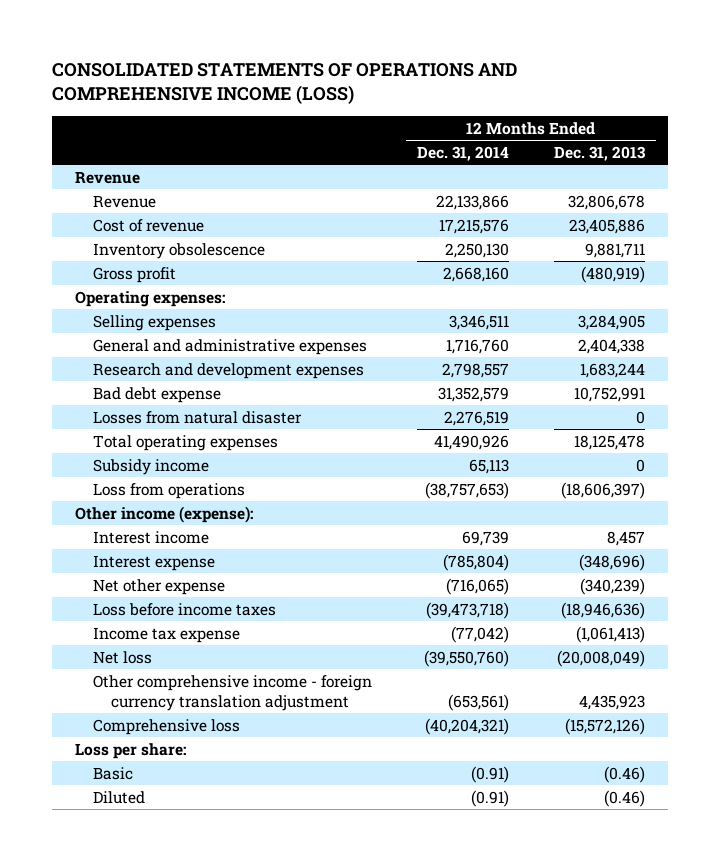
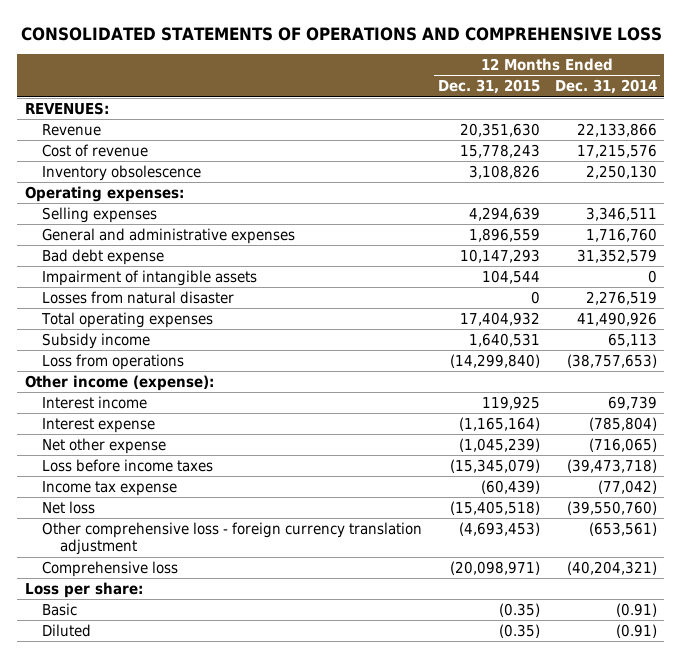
- CONSOLIDATED STATEMENTS OF OPERATIONS AND COMPREHENSIVE INCOME (LOSS)
+ CONSOLIDATED STATEMENTS OF OPERATIONS AND COMPREHENSIVE LOSS
- | 12 Months Ended Dec. 31, 2014 | 12 Months Ended Dec. 31, 2013
+ | 12 Months Ended Dec. 31, 2015 | 12 Months Ended Dec. 31, 2014
- Revenue
+ REVENUES:
- Gross profit | 2,668,160 | (480,919)
- Research and development expenses | 2,798,557 | 1,683,244
+ Impairment of intangible assets | 104,544 | 0
- Other comprehensive income - foreign currency translation adjustment | (653,561) | 4,435,923
+ Other comprehensive loss - foreign currency translation adjustment | (4,693,453) | (653,561)

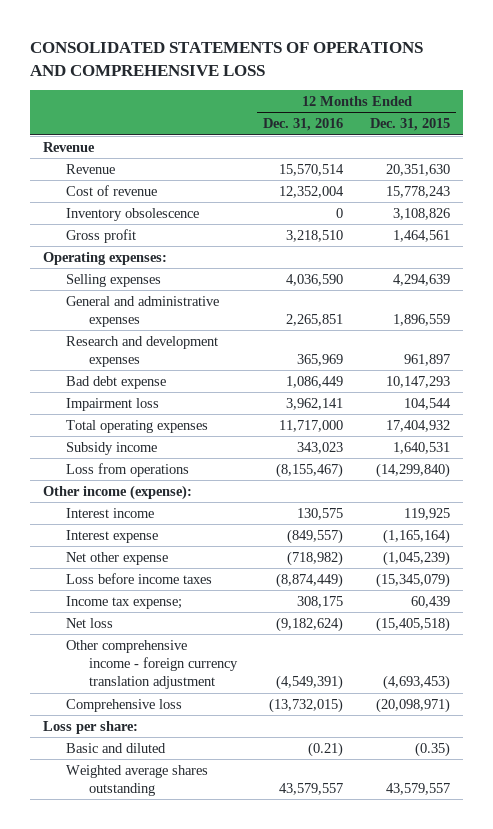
- | 12 Months Ended Dec. 31, 2015 | 12 Months Ended Dec. 31, 2014
+ | 12 Months Ended Dec. 31, 2016 | 12 Months Ended Dec. 31, 2015
- REVENUES:
+ Revenue
+ Gross profit | 3,218,510 | 1,464,561
+ Research and development expenses | 365,969 | 961,897
- Impairment of intangible assets | 104,544 | 0
- Losses from natural disaster | 0 | 2,276,519
+ Impairment loss | 3,962,141 | 104,544
- Income tax expense | (60,439) | (77,042)
+ Income tax expense; | 308,175 | 60,439
- Other comprehensive loss - foreign currency translation adjustment | (4,693,453) | (653,561)
+ Other comprehensive income - foreign currency translation adjustment | (4,549,391) | (4,693,453)
- Basic | (0.35) | (0.91)
- Diluted | (0.35) | (0.91)
+ Basic and diluted | (0.21) | (0.35)
+ Weighted average shares outstanding | 43,579,557 | 43,579,557

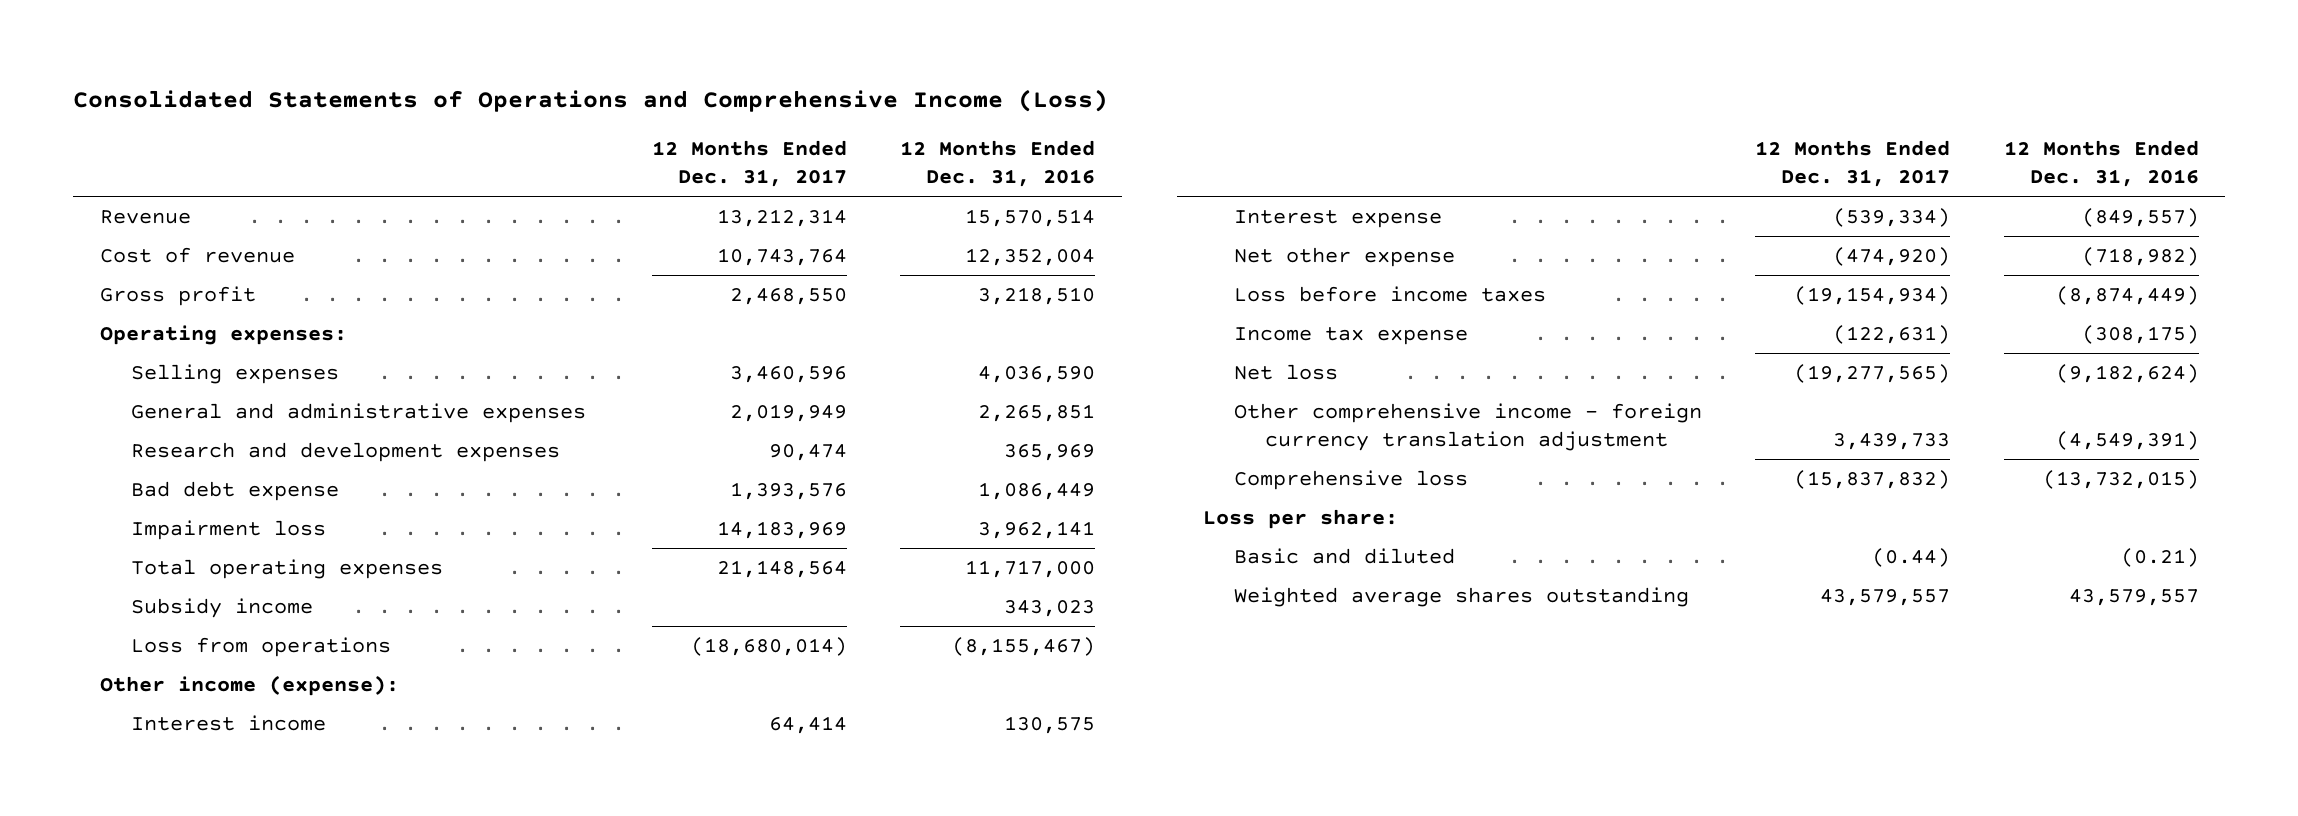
- CONSOLIDATED STATEMENTS OF OPERATIONS AND COMPREHENSIVE LOSS
+ Consolidated Statements of Operations and Comprehensive Income (Loss)
- | 12 Months Ended Dec. 31, 2016 | 12 Months Ended Dec. 31, 2015
+ | 12 Months Ended Dec. 31, 2017 | 12 Months Ended Dec. 31, 2016
- Revenue
- Inventory obsolescence | 0 | 3,108,826
- Income tax expense; | 308,175 | 60,439
+ Income tax expense | (122,631) | (308,175)

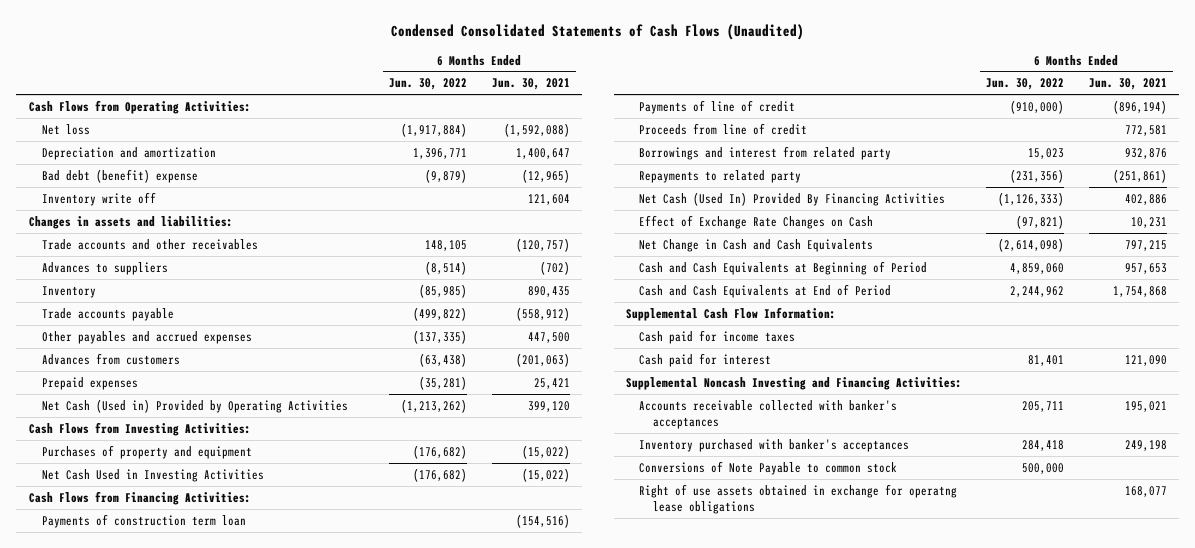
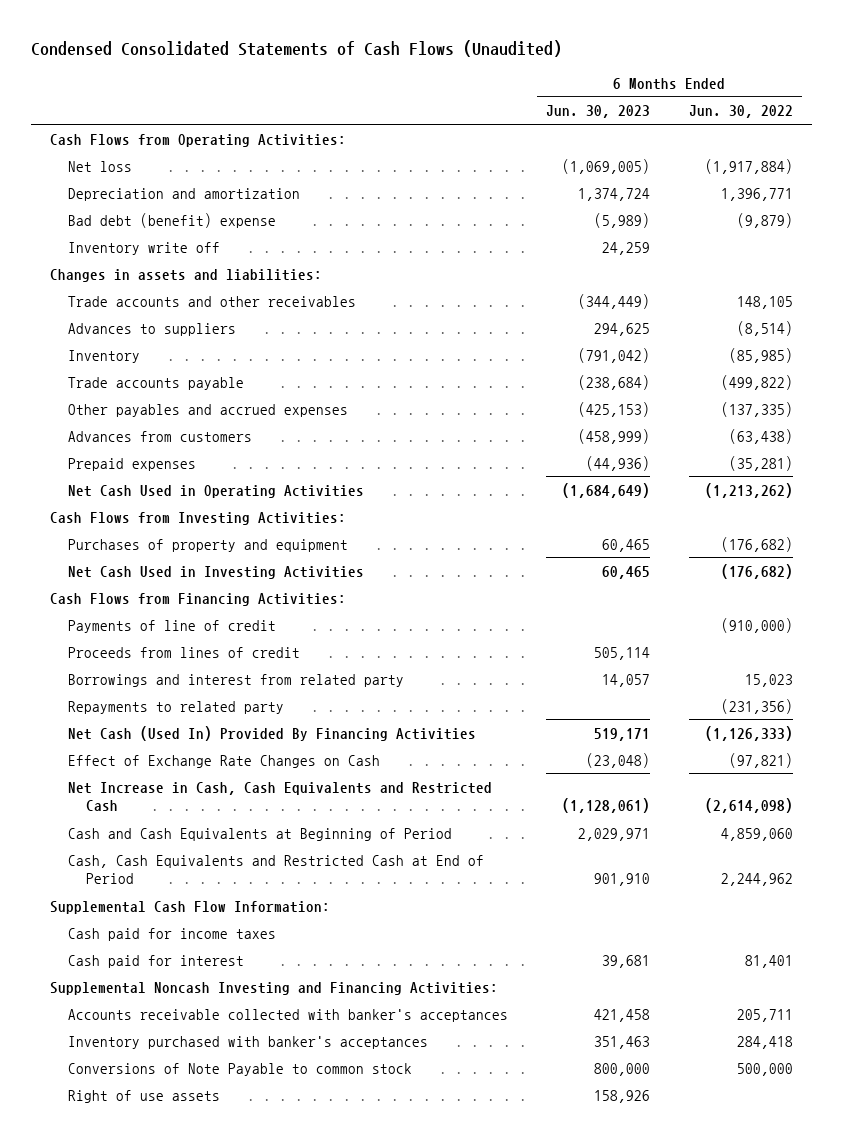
- | 6 Months Ended Jun. 30, 2022 | 6 Months Ended Jun. 30, 2021
+ | 6 Months Ended Jun. 30, 2023 | 6 Months Ended Jun. 30, 2022
- Net Cash (Used in) Provided by Operating Activities | (1,213,262) | 399,120
+ Net Cash Used in Operating Activities | (1,684,649) | (1,213,262)
- Payments of construction term loan | | (154,516)
- Proceeds from line of credit | | 772,581
+ Proceeds from lines of credit | 505,114 |
- Net Change in Cash and Cash Equivalents | (2,614,098) | 797,215
+ Net Increase in Cash, Cash Equivalents and Restricted Cash | (1,128,061) | (2,614,098)
- Cash and Cash Equivalents at End of Period | 2,244,962 | 1,754,868
+ Cash, Cash Equivalents and Restricted Cash at End of Period | 901,910 | 2,244,962
- Right of use assets obtained in exchange for operatng lease obligations | | 168,077
+ Right of use assets | 158,926 |

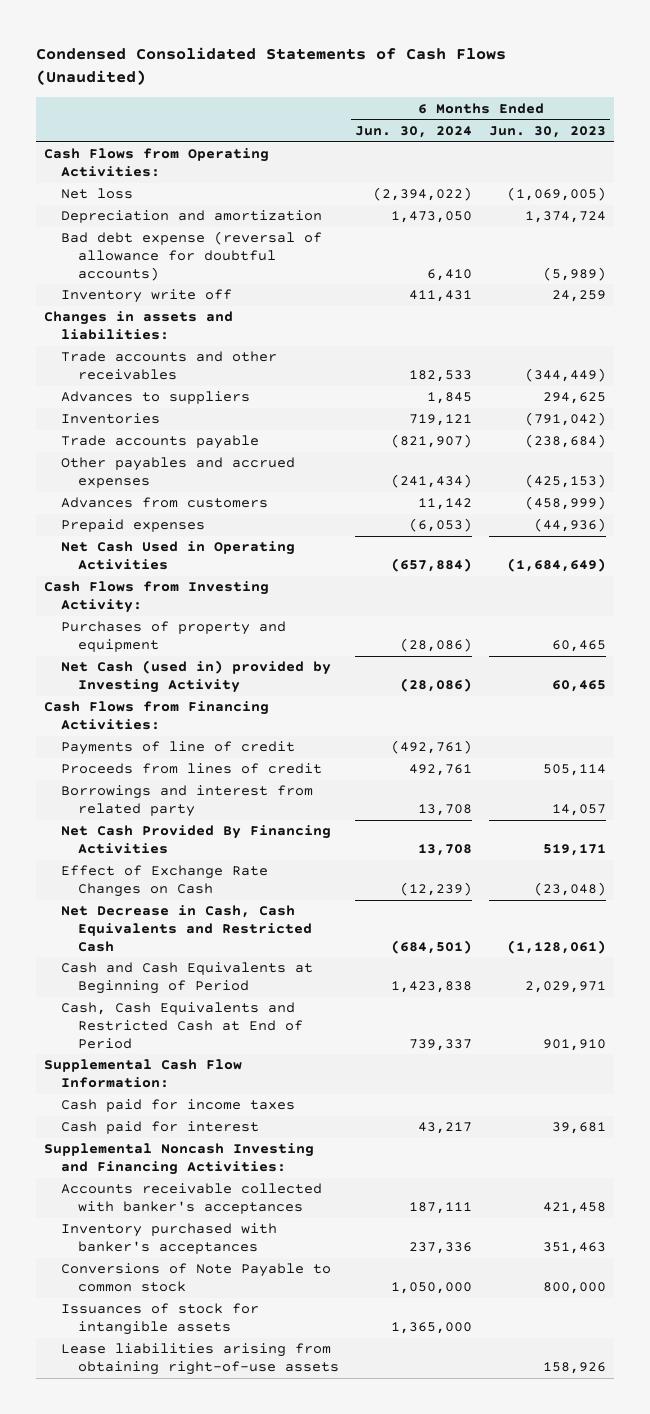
- | 6 Months Ended Jun. 30, 2023 | 6 Months Ended Jun. 30, 2022
+ | 6 Months Ended Jun. 30, 2024 | 6 Months Ended Jun. 30, 2023
- Bad debt (benefit) expense | (5,989) | (9,879)
+ Bad debt expense (reversal of allowance for doubtful accounts) | 6,410 | (5,989)
- Inventory | (791,042) | (85,985)
+ Inventories | 719,121 | (791,042)
- Cash Flows from Investing Activities:
+ Cash Flows from Investing Activity:
- Net Cash Used in Investing Activities | 60,465 | (176,682)
+ Net Cash (used in) provided by Investing Activity | (28,086) | 60,465
- Repayments to related party | | (231,356)
- Net Cash (Used In) Provided By Financing Activities | 519,171 | (1,126,333)
+ Net Cash Provided By Financing Activities | 13,708 | 519,171
- Net Increase in Cash, Cash Equivalents and Restricted Cash | (1,128,061) | (2,614,098)
+ Net Decrease in Cash, Cash Equivalents and Restricted Cash | (684,501) | (1,128,061)
- Right of use assets | 158,926 |
+ Issuances of stock for intangible assets | 1,365,000 |
+ Lease liabilities arising from obtaining right-of-use assets | | 158,926

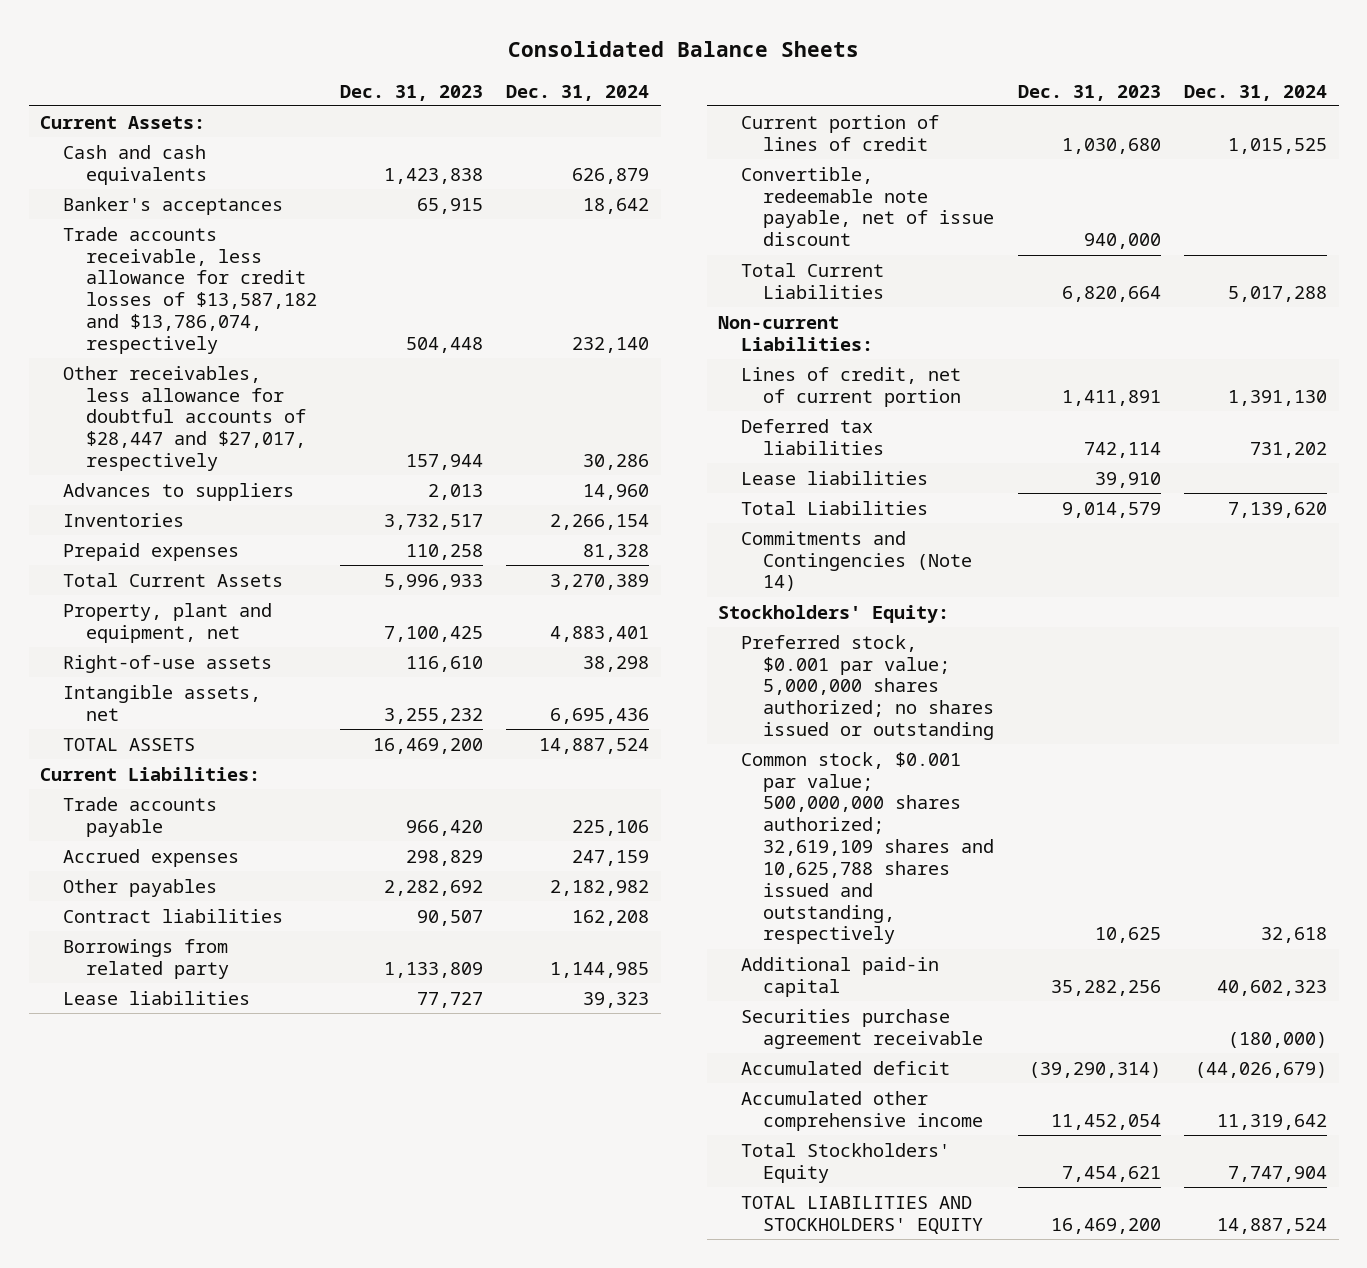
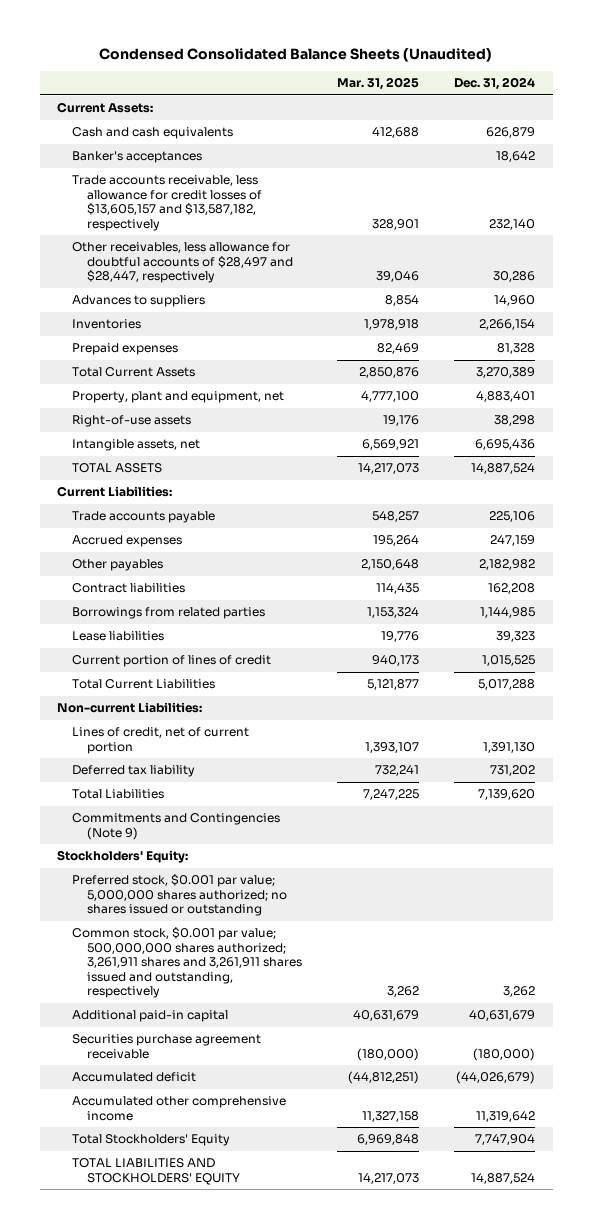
- Consolidated Balance Sheets
+ Condensed Consolidated Balance Sheets (Unaudited)
- | Dec. 31, 2023 | Dec. 31, 2024
+ | Mar. 31, 2025 | Dec. 31, 2024
- Trade accounts receivable, less allowance for credit losses of $13,587,182 and $13,786,074, respectively | 504,448 | 232,140
- Other receivables, less allowance for doubtful accounts of $28,447 and $27,017, respectively | 157,944 | 30,286
+ Trade accounts receivable, less allowance for credit losses of $13,605,157 and $13,587,182, respectively | 328,901 | 232,140
+ Other receivables, less allowance for doubtful accounts of $28,497 and $28,447, respectively | 39,046 | 30,286
- Borrowings from related party | 1,133,809 | 1,144,985
+ Borrowings from related parties | 1,153,324 | 1,144,985
- Convertible, redeemable note payable, net of issue discount | 940,000 |
- Deferred tax liabilities | 742,114 | 731,202
- Lease liabilities | 39,910 |
+ Deferred tax liability | 732,241 | 731,202
- Commitments and Contingencies (Note 14)
+ Commitments and Contingencies (Note 9)
- Common stock, $0.001 par value; 500,000,000 shares authorized; 32,619,109 shares and 10,625,788 shares issued and outstanding, respectively | 10,625 | 32,618
- Additional paid-in capital | 35,282,256 | 40,602,323
+ Common stock, $0.001 par value; 500,000,000 shares authorized; 3,261,911 shares and 3,261,911 shares issued and outstanding, respectively | 3,262 | 3,262
+ Additional paid-in capital | 40,631,679 | 40,631,679

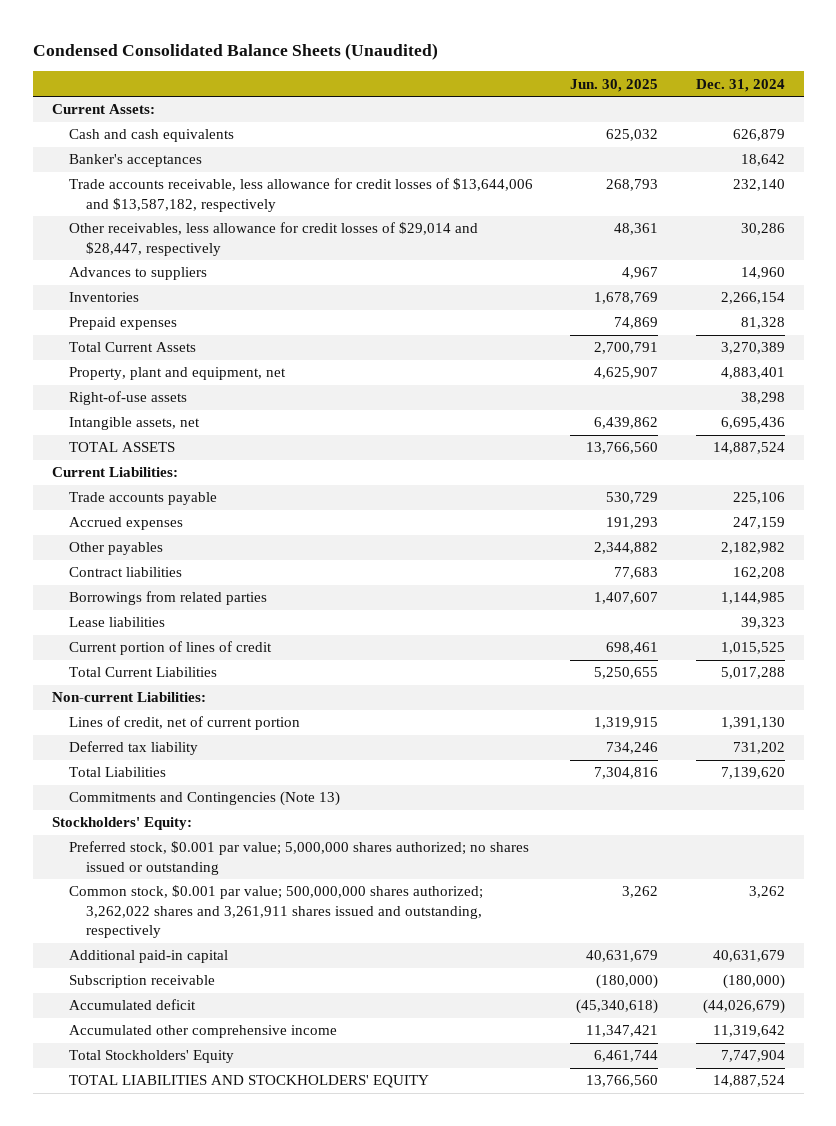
- | Mar. 31, 2025 | Dec. 31, 2024
+ | Jun. 30, 2025 | Dec. 31, 2024
- Trade accounts receivable, less allowance for credit losses of $13,605,157 and $13,587,182, respectively | 328,901 | 232,140
- Other receivables, less allowance for doubtful accounts of $28,497 and $28,447, respectively | 39,046 | 30,286
+ Trade accounts receivable, less allowance for credit losses of $13,644,006 and $13,587,182, respectively | 268,793 | 232,140
+ Other receivables, less allowance for credit losses of $29,014 and $28,447, respectively | 48,361 | 30,286
- Commitments and Contingencies (Note 9)
+ Commitments and Contingencies (Note 13)
- Common stock, $0.001 par value; 500,000,000 shares authorized; 3,261,911 shares and 3,261,911 shares issued and outstanding, respectively | 3,262 | 3,262
+ Common stock, $0.001 par value; 500,000,000 shares authorized; 3,262,022 shares and 3,261,911 shares issued and outstanding, respectively | 3,262 | 3,262
- Securities purchase agreement receivable | (180,000) | (180,000)
+ Subscription receivable | (180,000) | (180,000)

